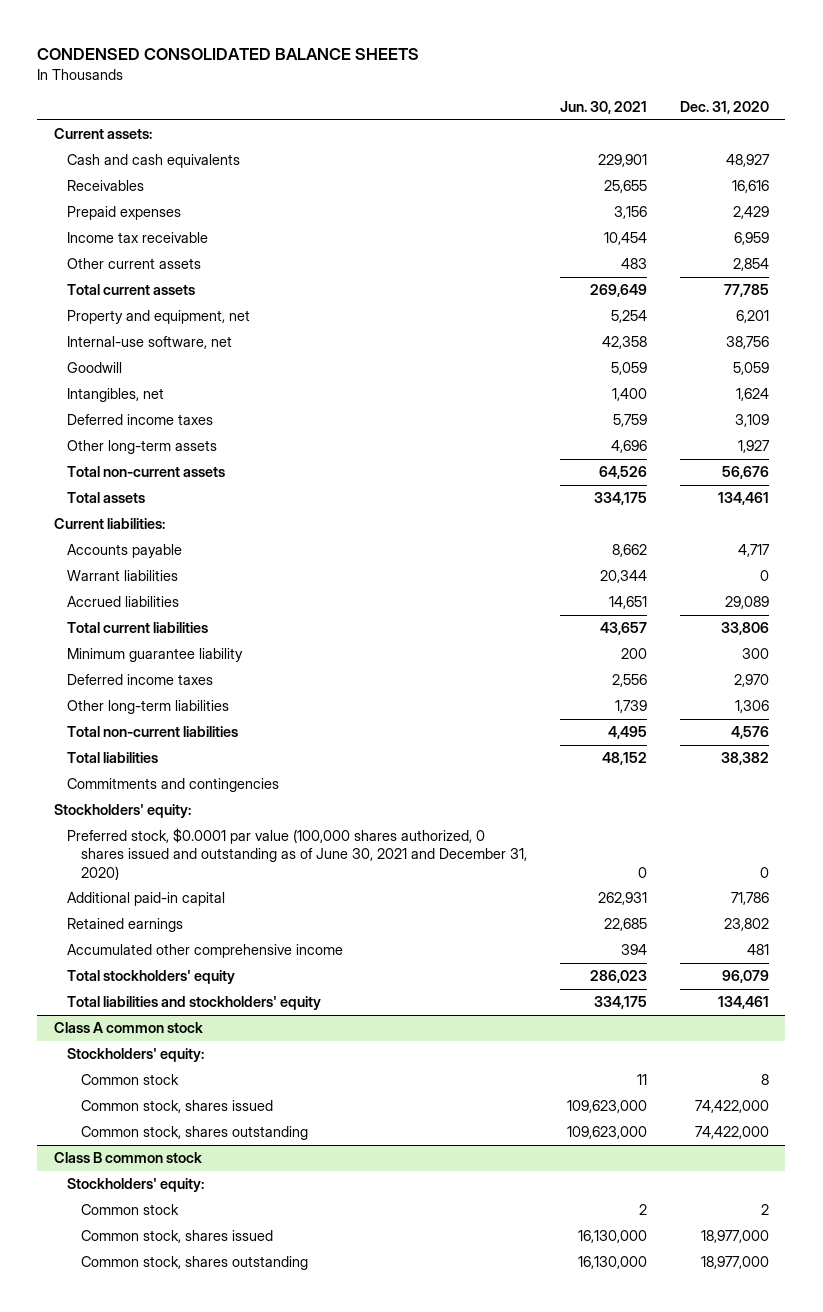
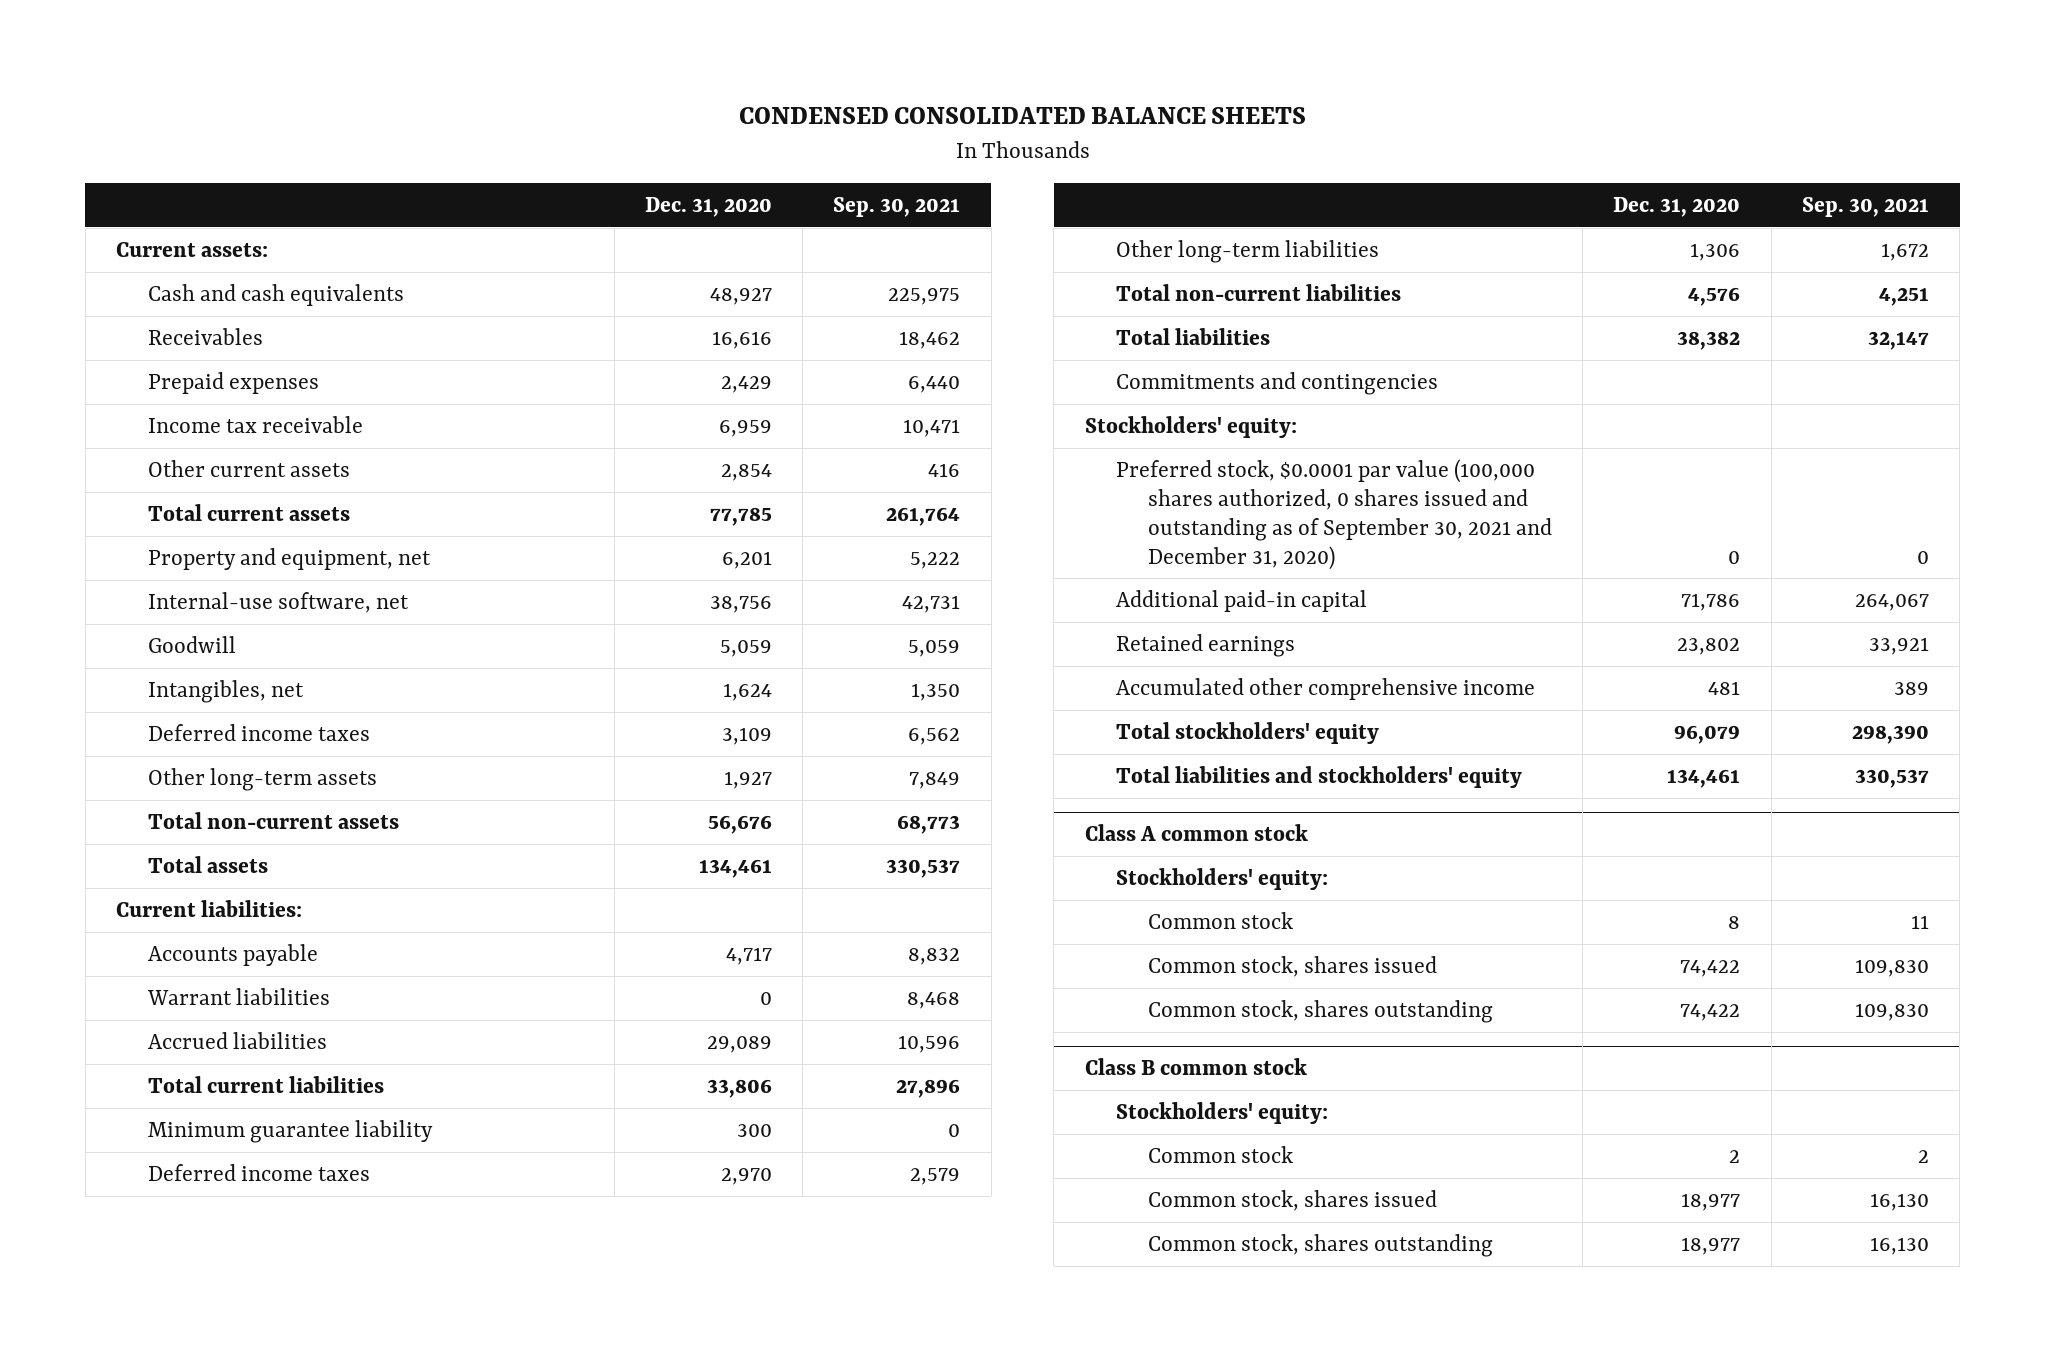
- | Jun. 30, 2021 | Dec. 31, 2020
+ | Dec. 31, 2020 | Sep. 30, 2021
- Preferred stock, $0.0001 par value (100,000 shares authorized, 0 shares issued and outstanding as of June 30, 2021 and December 31, 2020) | 0 | 0
+ Preferred stock, $0.0001 par value (100,000 shares authorized, 0 shares issued and outstanding as of September 30, 2021 and December 31, 2020) | 0 | 0
@ Class A common stock
- Common stock, shares issued | 109,623,000 | 74,422,000
- Common stock, shares outstanding | 109,623,000 | 74,422,000
+ Common stock, shares issued | 74,422 | 109,830
+ Common stock, shares outstanding | 74,422 | 109,830
@ Class B common stock
- Common stock, shares issued | 16,130,000 | 18,977,000
- Common stock, shares outstanding | 16,130,000 | 18,977,000
+ Common stock, shares issued | 18,977 | 16,130
+ Common stock, shares outstanding | 18,977 | 16,130

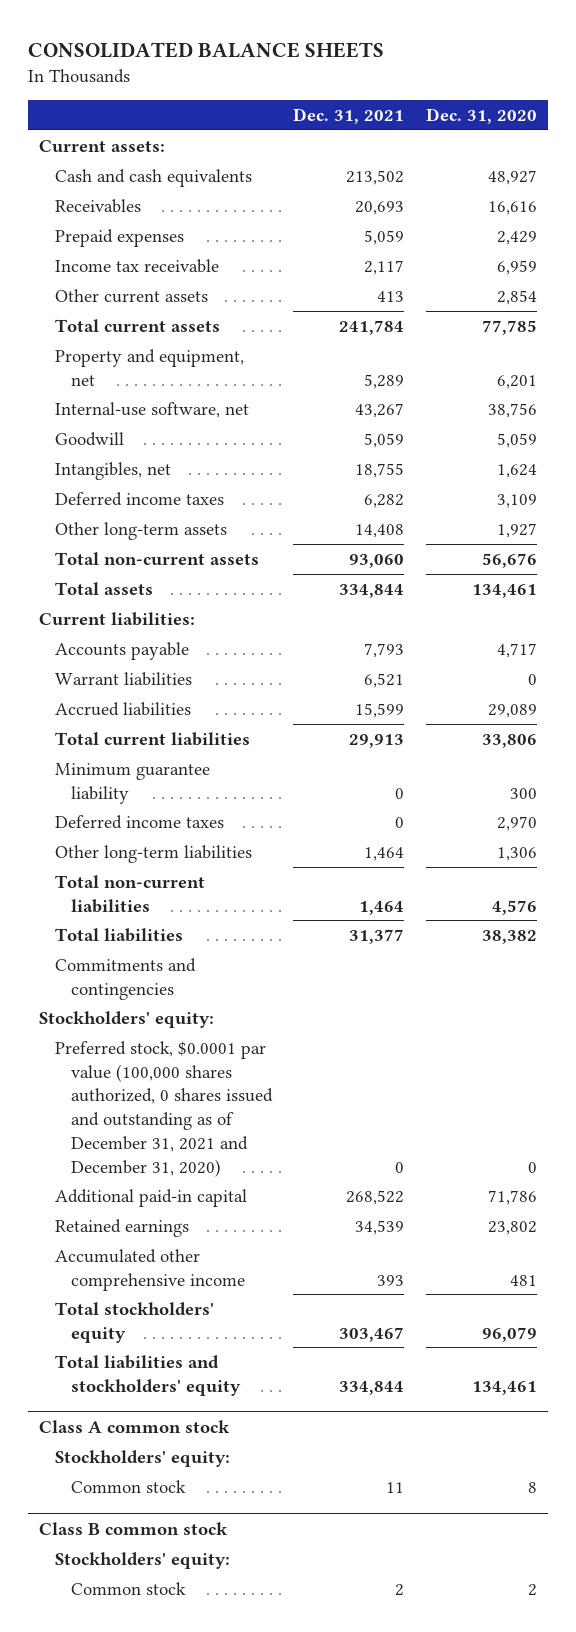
- CONDENSED CONSOLIDATED BALANCE SHEETS
+ CONSOLIDATED BALANCE SHEETS
- | Dec. 31, 2020 | Sep. 30, 2021
+ | Dec. 31, 2021 | Dec. 31, 2020
- Preferred stock, $0.0001 par value (100,000 shares authorized, 0 shares issued and outstanding as of September 30, 2021 and December 31, 2020) | 0 | 0
+ Preferred stock, $0.0001 par value (100,000 shares authorized, 0 shares issued and outstanding as of December 31, 2021 and December 31, 2020) | 0 | 0
@ Class A common stock
- Common stock, shares issued | 74,422 | 109,830
- Common stock, shares outstanding | 74,422 | 109,830
@ Class B common stock
- Common stock, shares issued | 18,977 | 16,130
- Common stock, shares outstanding | 18,977 | 16,130

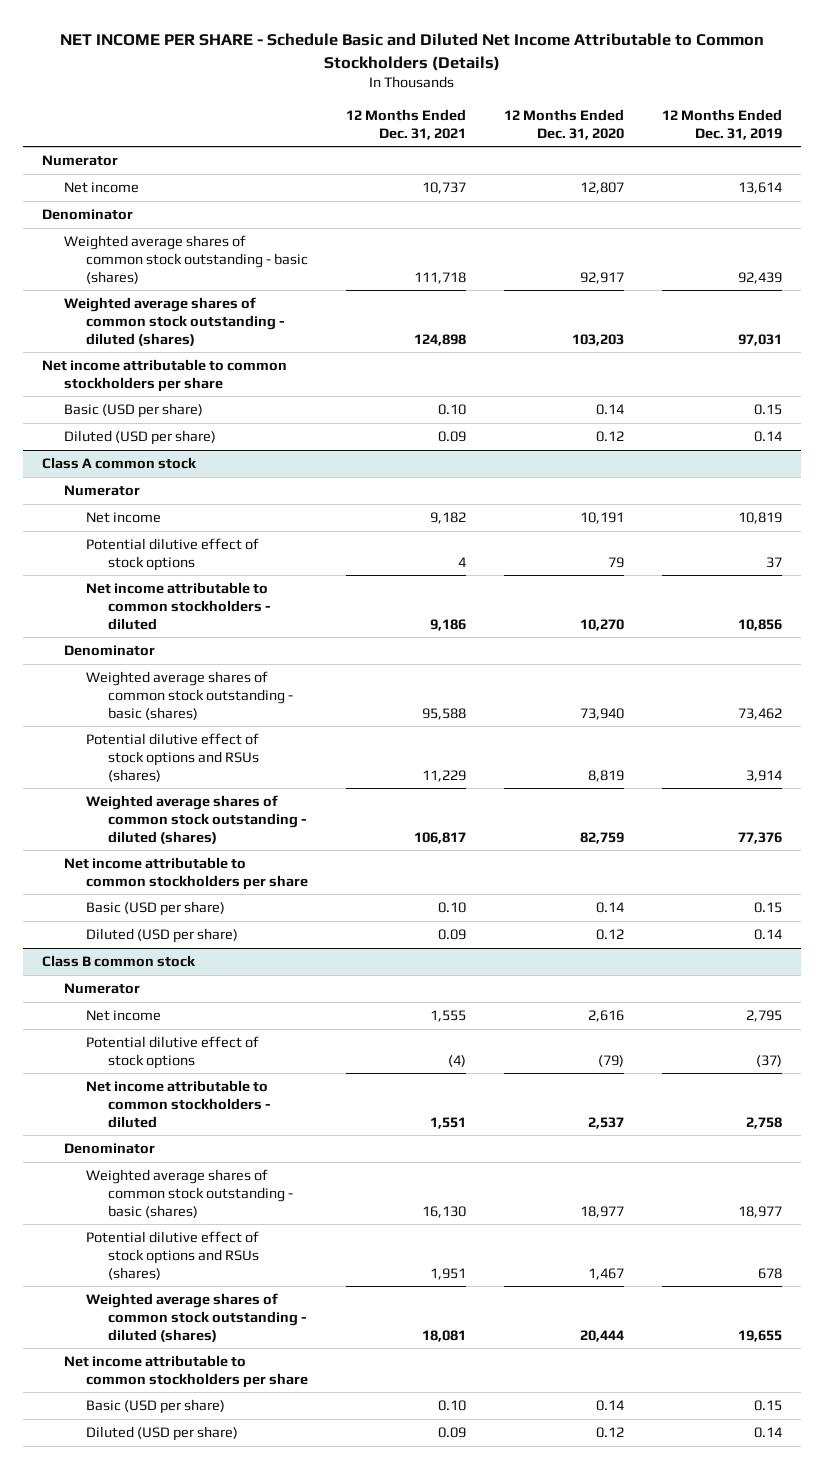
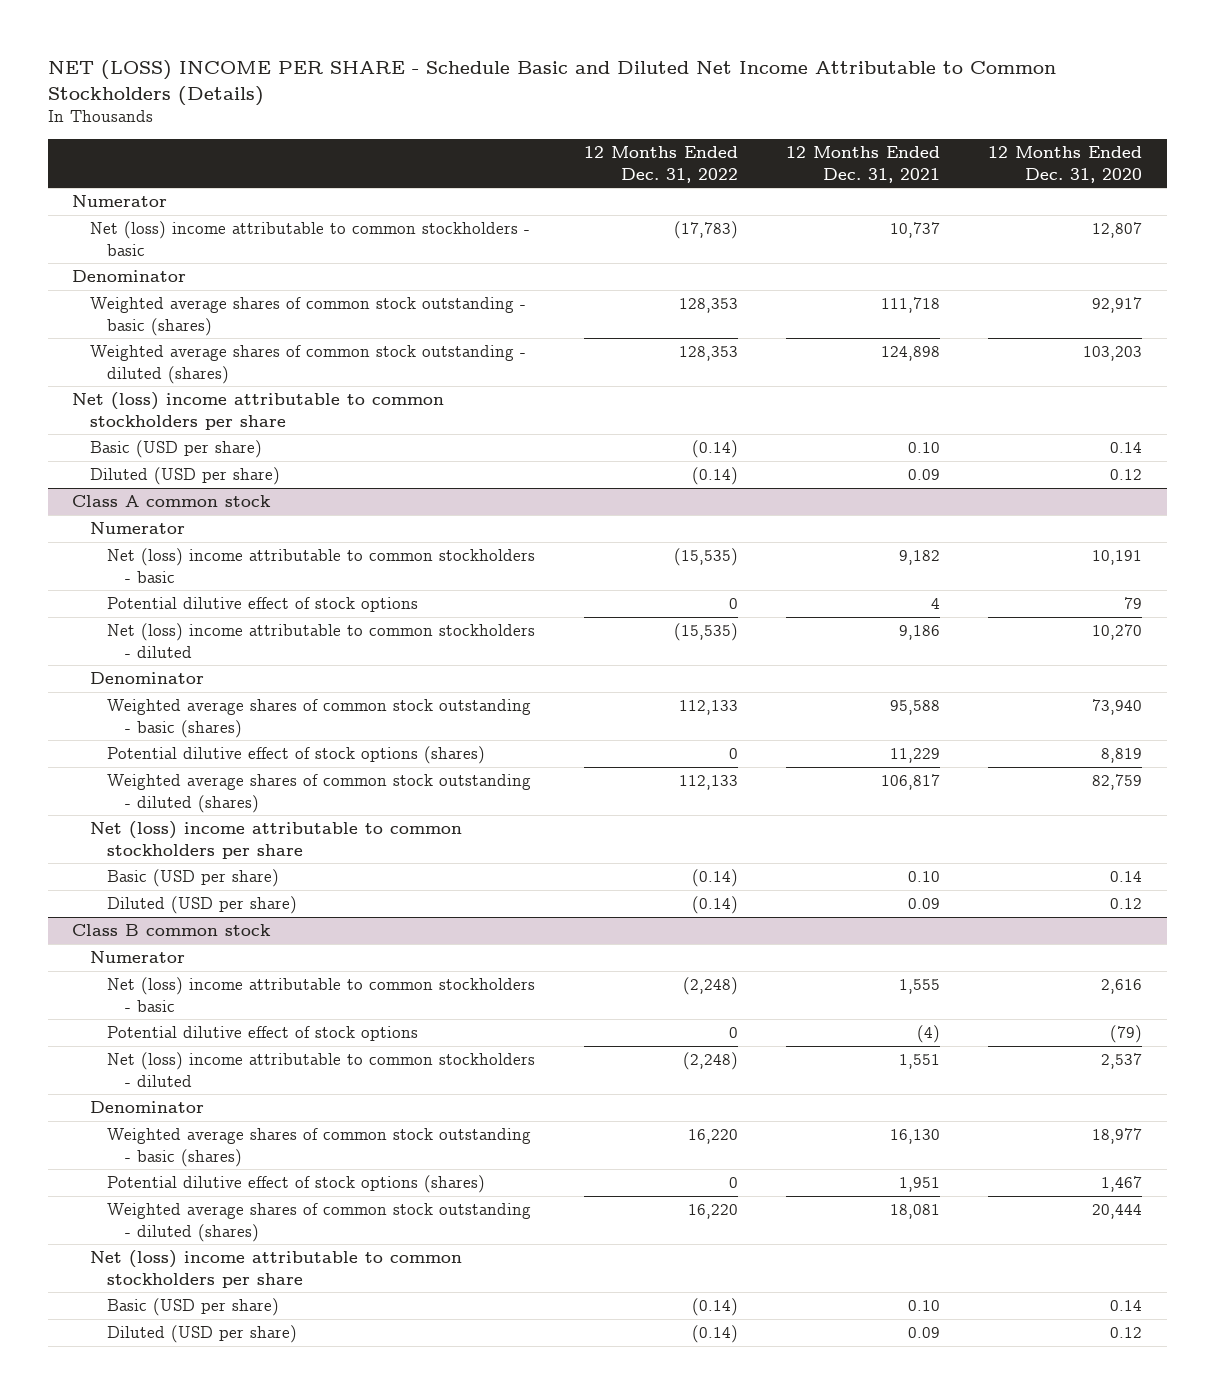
- NET INCOME PER SHARE - Schedule Basic and Diluted Net Income Attributable to Common Stockholders (Details)
+ NET (LOSS) INCOME PER SHARE - Schedule Basic and Diluted Net Income Attributable to Common Stockholders (Details)
- | 12 Months Ended Dec. 31, 2021 | 12 Months Ended Dec. 31, 2020 | 12 Months Ended Dec. 31, 2019
+ | 12 Months Ended Dec. 31, 2022 | 12 Months Ended Dec. 31, 2021 | 12 Months Ended Dec. 31, 2020
- Net income | 10,737 | 12,807 | 13,614
+ Net (loss) income attributable to common stockholders - basic | (17,783) | 10,737 | 12,807
- Net income attributable to common stockholders per share
+ Net (loss) income attributable to common stockholders per share
@ Class A common stock
- Net income | 9,182 | 10,191 | 10,819
+ Net (loss) income attributable to common stockholders - basic | (15,535) | 9,182 | 10,191
- Net income attributable to common stockholders - diluted | 9,186 | 10,270 | 10,856
+ Net (loss) income attributable to common stockholders - diluted | (15,535) | 9,186 | 10,270
- Potential dilutive effect of stock options and RSUs (shares) | 11,229 | 8,819 | 3,914
+ Potential dilutive effect of stock options (shares) | 0 | 11,229 | 8,819
- Net income attributable to common stockholders per share
+ Net (loss) income attributable to common stockholders per share
@ Class B common stock
- Net income | 1,555 | 2,616 | 2,795
+ Net (loss) income attributable to common stockholders - basic | (2,248) | 1,555 | 2,616
- Net income attributable to common stockholders - diluted | 1,551 | 2,537 | 2,758
+ Net (loss) income attributable to common stockholders - diluted | (2,248) | 1,551 | 2,537
- Potential dilutive effect of stock options and RSUs (shares) | 1,951 | 1,467 | 678
+ Potential dilutive effect of stock options (shares) | 0 | 1,951 | 1,467
- Net income attributable to common stockholders per share
+ Net (loss) income attributable to common stockholders per share

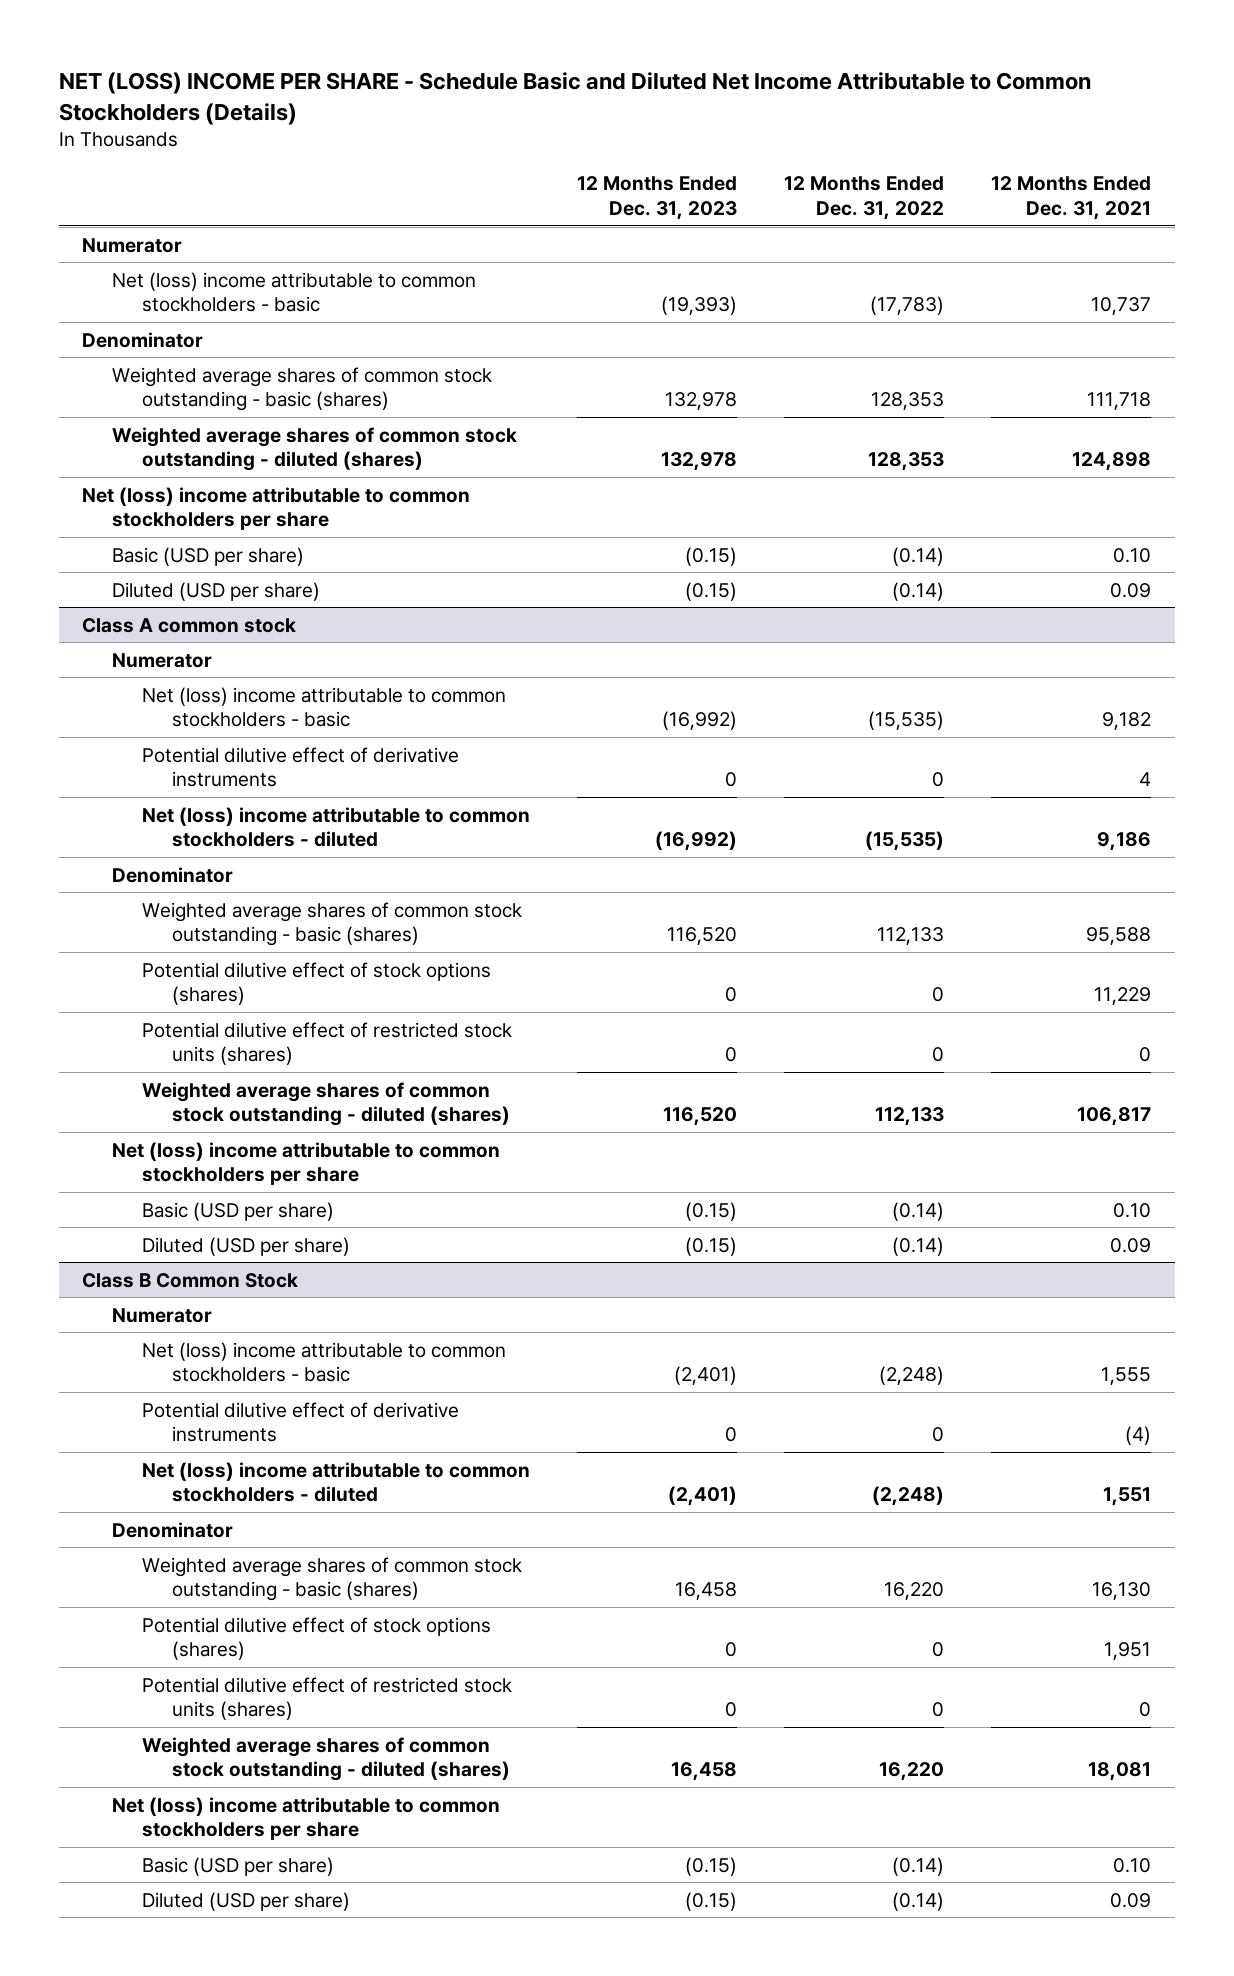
- | 12 Months Ended Dec. 31, 2022 | 12 Months Ended Dec. 31, 2021 | 12 Months Ended Dec. 31, 2020
+ | 12 Months Ended Dec. 31, 2023 | 12 Months Ended Dec. 31, 2022 | 12 Months Ended Dec. 31, 2021
@ Class A common stock
- Potential dilutive effect of stock options | 0 | 4 | 79
+ Potential dilutive effect of derivative instruments | 0 | 0 | 4
+ Potential dilutive effect of restricted stock units (shares) | 0 | 0 | 0
- Class B common stock
+ Class B Common Stock
- Potential dilutive effect of stock options | 0 | (4) | (79)
+ Potential dilutive effect of derivative instruments | 0 | 0 | (4)
+ Potential dilutive effect of restricted stock units (shares) | 0 | 0 | 0

